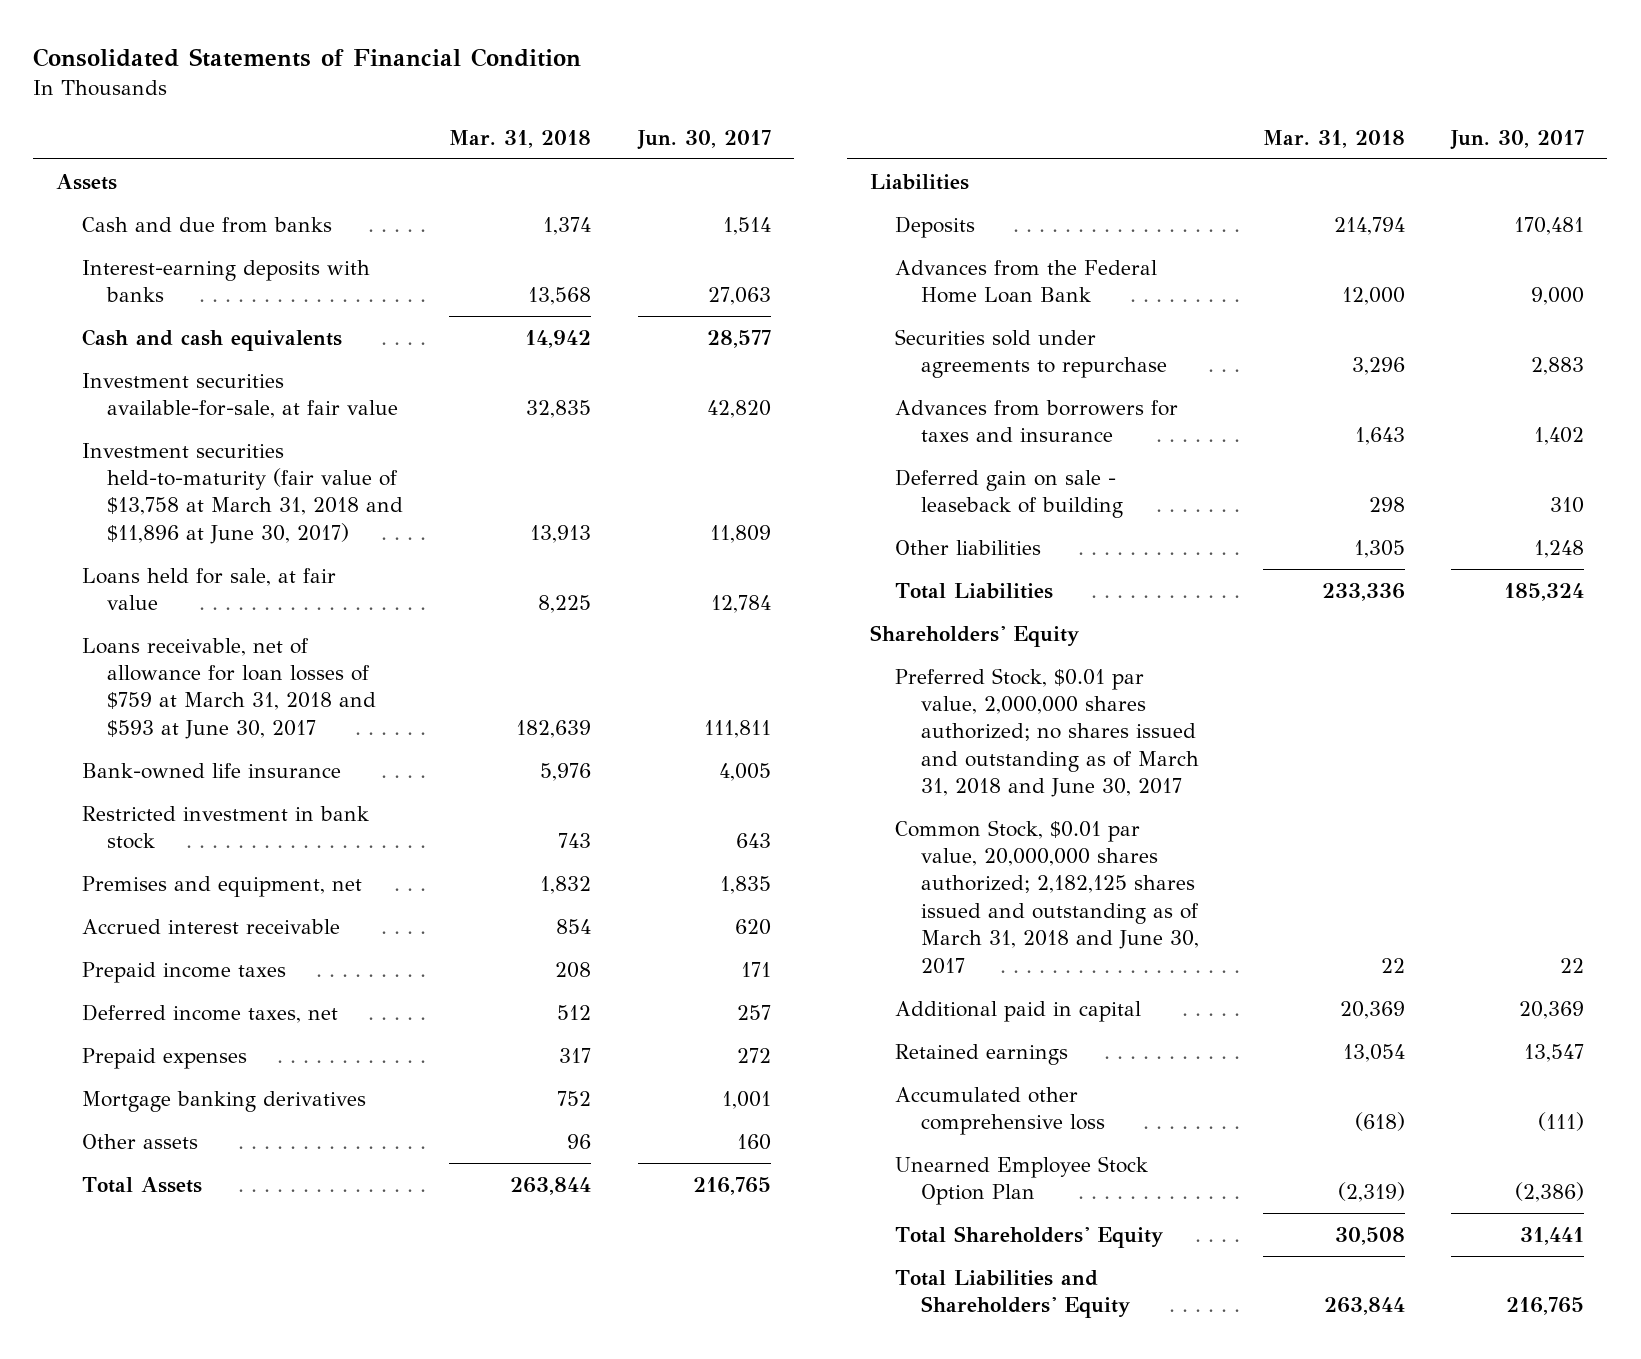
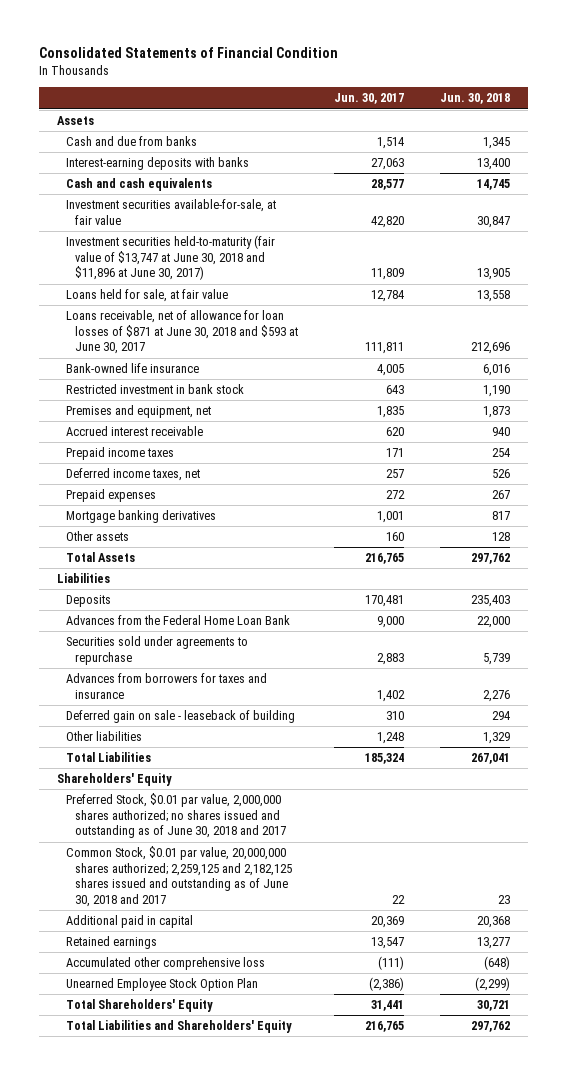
- | Mar. 31, 2018 | Jun. 30, 2017
+ | Jun. 30, 2017 | Jun. 30, 2018
- Investment securities held-to-maturity (fair value of $13,758 at March 31, 2018 and $11,896 at June 30, 2017) | 13,913 | 11,809
+ Investment securities held-to-maturity (fair value of $13,747 at June 30, 2018 and $11,896 at June 30, 2017) | 11,809 | 13,905
- Loans receivable, net of allowance for loan losses of $759 at March 31, 2018 and $593 at June 30, 2017 | 182,639 | 111,811
+ Loans receivable, net of allowance for loan losses of $871 at June 30, 2018 and $593 at June 30, 2017 | 111,811 | 212,696
- Preferred Stock, $0.01 par value, 2,000,000 shares authorized; no shares issued and outstanding as of March 31, 2018 and June 30, 2017
- Common Stock, $0.01 par value, 20,000,000 shares authorized; 2,182,125 shares issued and outstanding as of March 31, 2018 and June 30, 2017 | 22 | 22
+ Preferred Stock, $0.01 par value, 2,000,000 shares authorized; no shares issued and outstanding as of June 30, 2018 and 2017
+ Common Stock, $0.01 par value, 20,000,000 shares authorized; 2,259,125 and 2,182,125 shares issued and outstanding as of June 30, 2018 and 2017 | 22 | 23

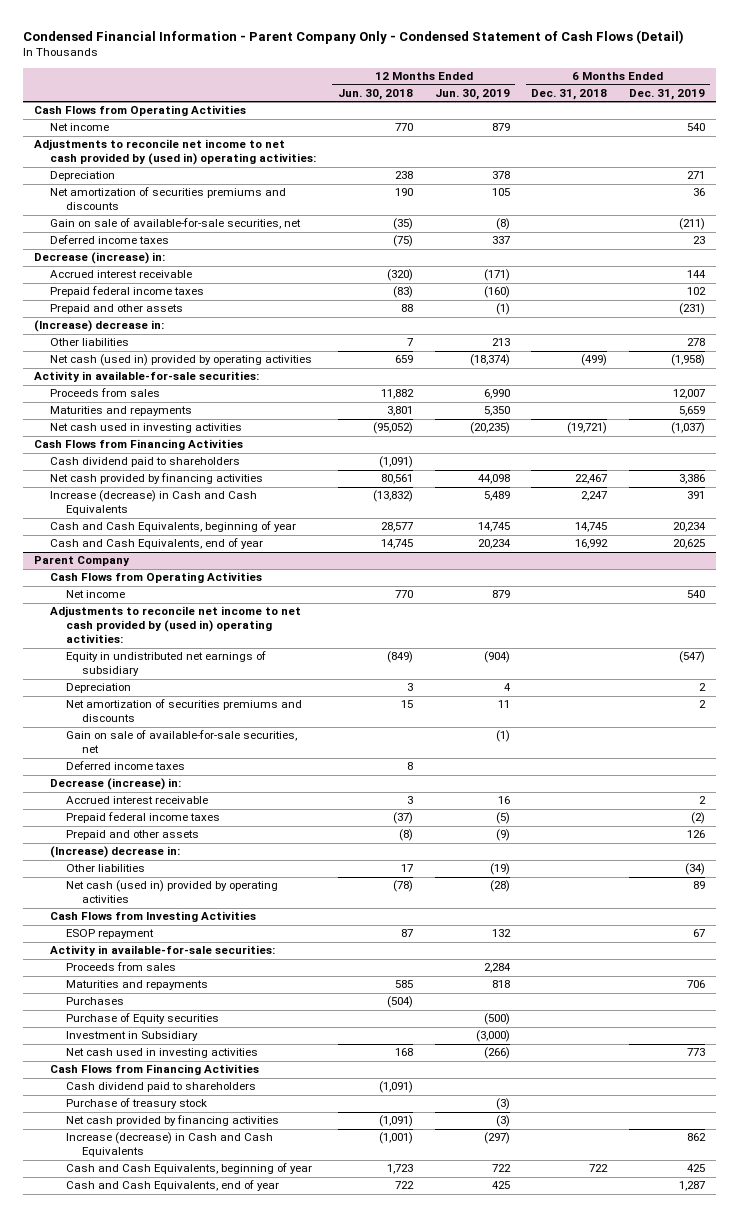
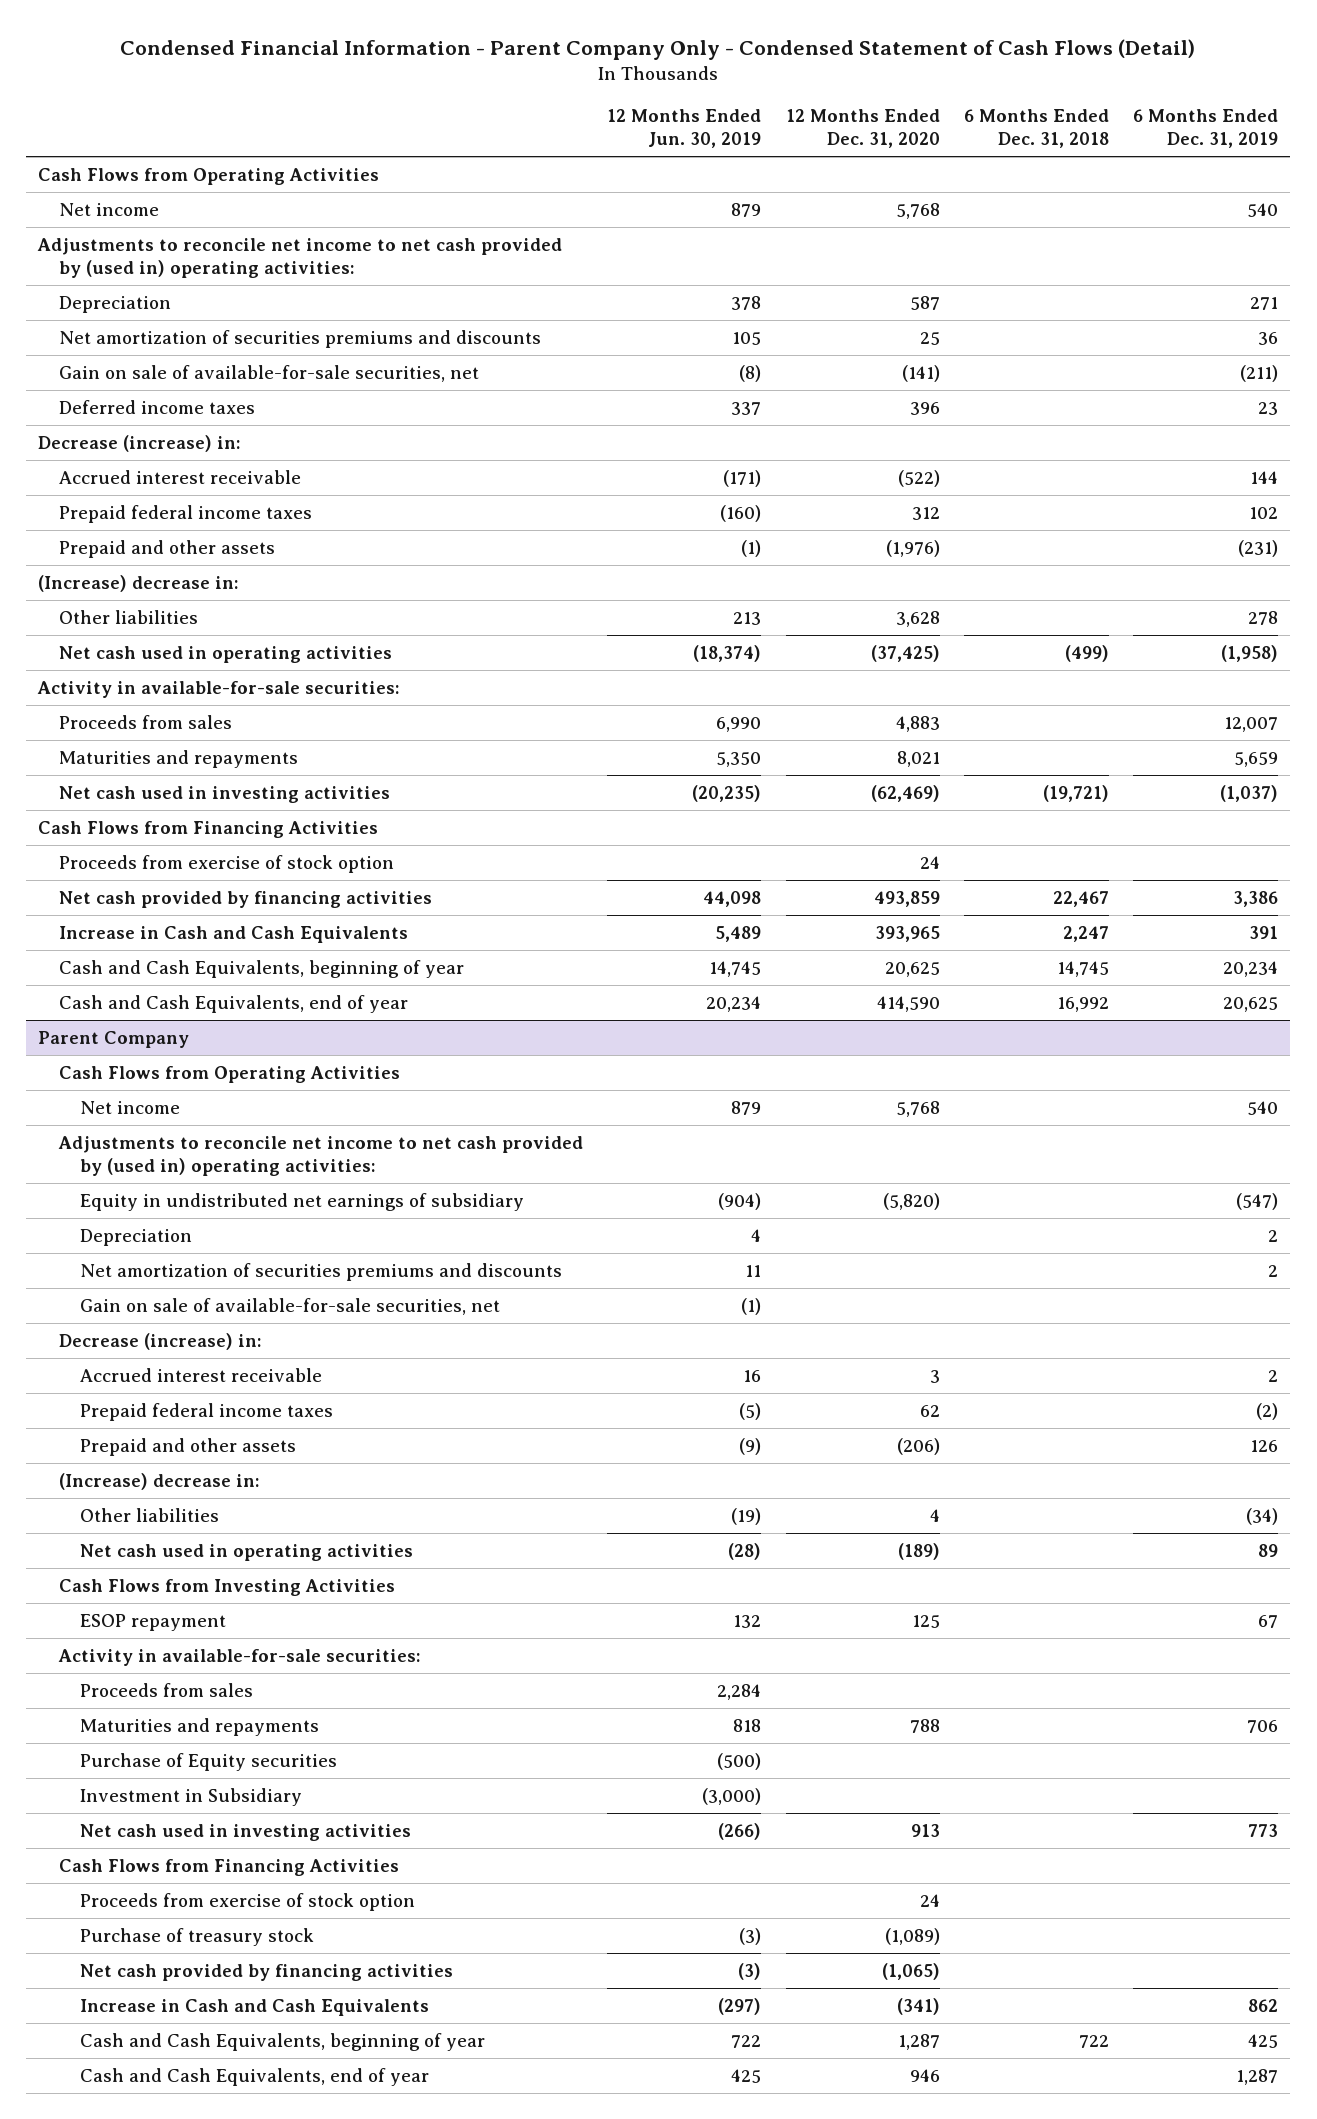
- | 12 Months Ended Jun. 30, 2018 | 12 Months Ended Jun. 30, 2019 | 6 Months Ended Dec. 31, 2018 | 6 Months Ended Dec. 31, 2019
+ | 12 Months Ended Jun. 30, 2019 | 12 Months Ended Dec. 31, 2020 | 6 Months Ended Dec. 31, 2018 | 6 Months Ended Dec. 31, 2019
- Net cash (used in) provided by operating activities | 659 | (18,374) | (499) | (1,958)
+ Net cash used in operating activities | (18,374) | (37,425) | (499) | (1,958)
- Cash dividend paid to shareholders | (1,091) | | |
+ Proceeds from exercise of stock option | | 24 | |
- Increase (decrease) in Cash and Cash Equivalents | (13,832) | 5,489 | 2,247 | 391
+ Increase in Cash and Cash Equivalents | 5,489 | 393,965 | 2,247 | 391
@ Parent Company
- Deferred income taxes | 8 | | |
- Net cash (used in) provided by operating activities | (78) | (28) | | 89
+ Net cash used in operating activities | (28) | (189) | | 89
- Purchases | (504) | | |
- Cash dividend paid to shareholders | (1,091) | | |
+ Proceeds from exercise of stock option | | 24 | |
- Increase (decrease) in Cash and Cash Equivalents | (1,001) | (297) | | 862
+ Increase in Cash and Cash Equivalents | (297) | (341) | | 862

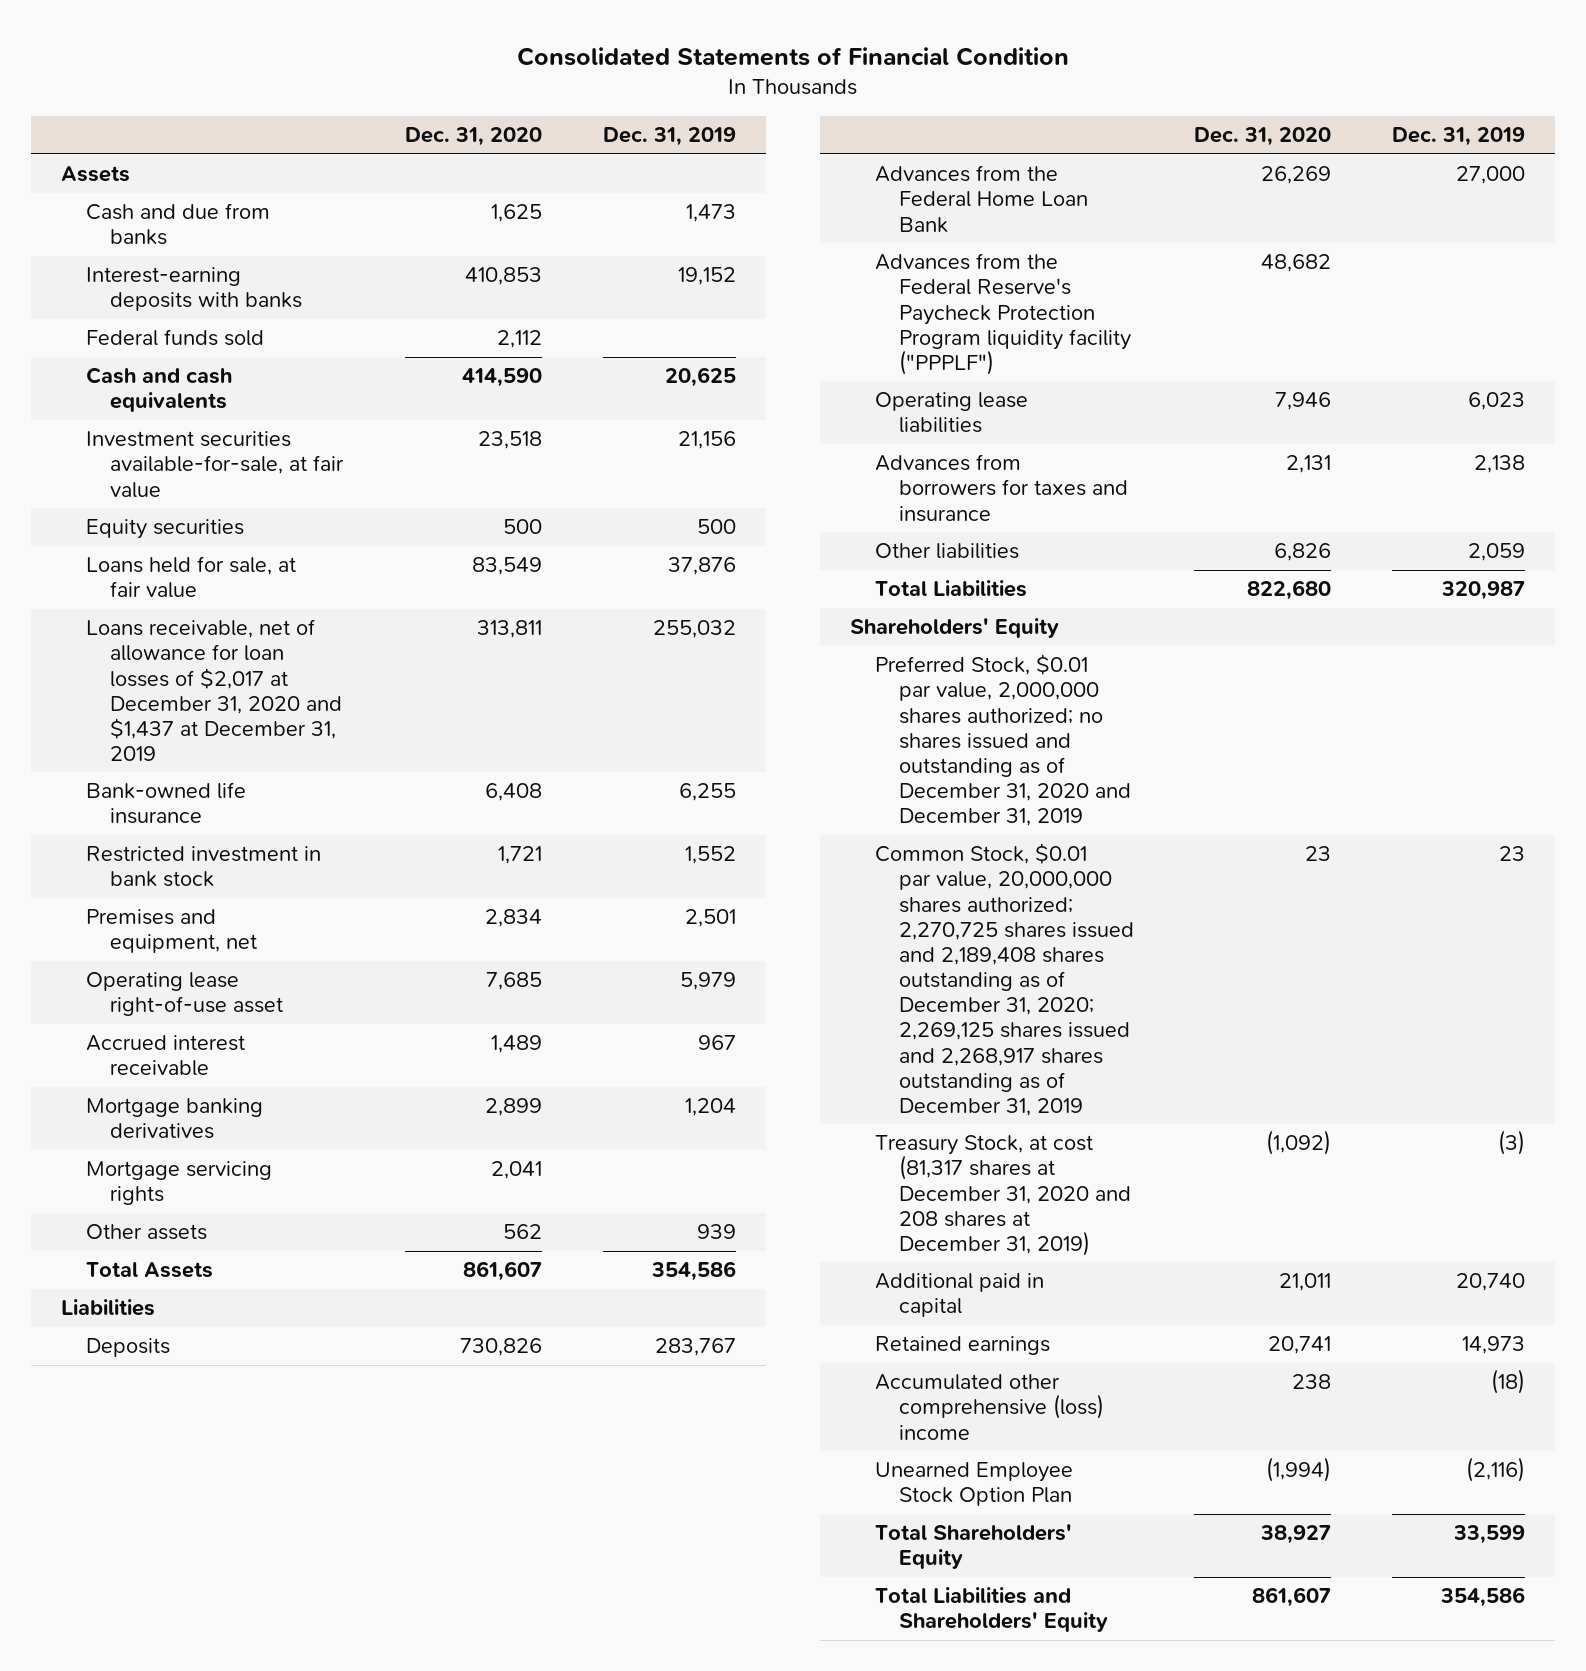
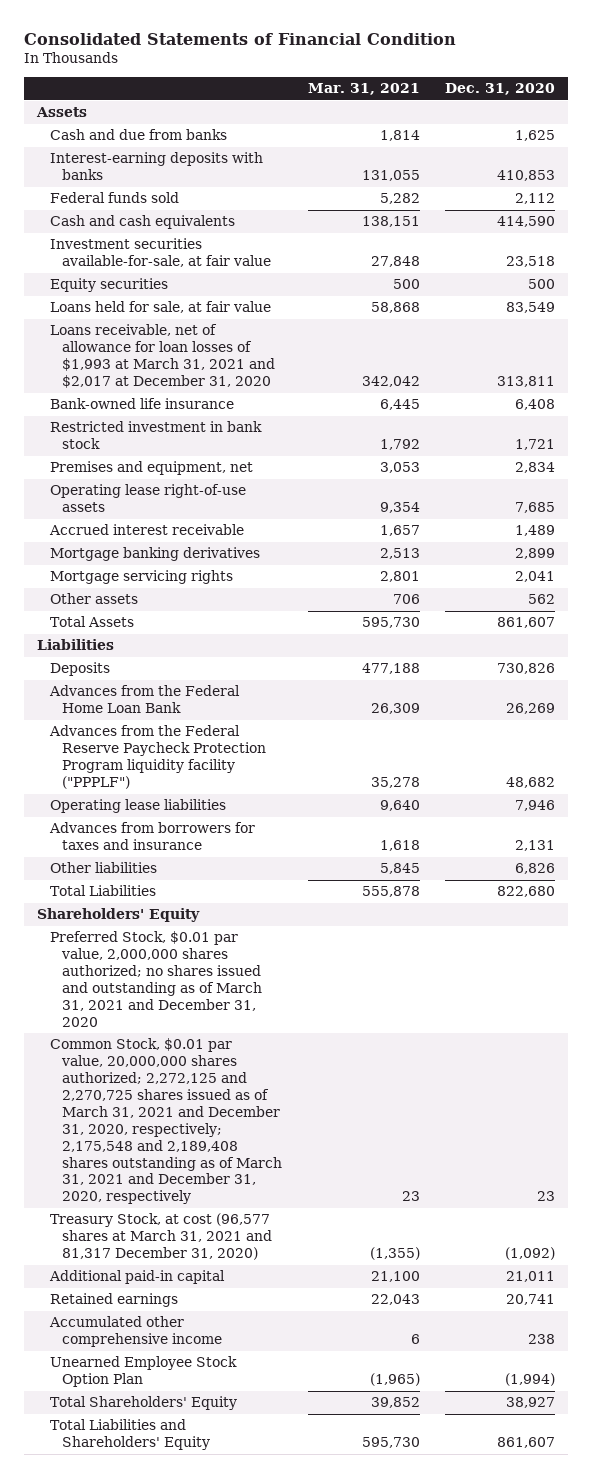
- | Dec. 31, 2020 | Dec. 31, 2019
+ | Mar. 31, 2021 | Dec. 31, 2020
- Loans receivable, net of allowance for loan losses of $2,017 at December 31, 2020 and $1,437 at December 31, 2019 | 313,811 | 255,032
+ Loans receivable, net of allowance for loan losses of $1,993 at March 31, 2021 and $2,017 at December 31, 2020 | 342,042 | 313,811
- Operating lease right-of-use asset | 7,685 | 5,979
+ Operating lease right-of-use assets | 9,354 | 7,685
- Advances from the Federal Reserve's Paycheck Protection Program liquidity facility ("PPPLF") | 48,682 |
+ Advances from the Federal Reserve Paycheck Protection Program liquidity facility ("PPPLF") | 35,278 | 48,682
- Preferred Stock, $0.01 par value, 2,000,000 shares authorized; no shares issued and outstanding as of December 31, 2020 and December 31, 2019
- Common Stock, $0.01 par value, 20,000,000 shares authorized; 2,270,725 shares issued and 2,189,408 shares outstanding as of December 31, 2020; 2,269,125 shares issued and 2,268,917 shares outstanding as of December 31, 2019 | 23 | 23
- Treasury Stock, at cost (81,317 shares at December 31, 2020 and 208 shares at December 31, 2019) | (1,092) | (3)
- Additional paid in capital | 21,011 | 20,740
+ Preferred Stock, $0.01 par value, 2,000,000 shares authorized; no shares issued and outstanding as of March 31, 2021 and December 31, 2020
+ Common Stock, $0.01 par value, 20,000,000 shares authorized; 2,272,125 and 2,270,725 shares issued as of March 31, 2021 and December 31, 2020, respectively; 2,175,548 and 2,189,408 shares outstanding as of March 31, 2021 and December 31, 2020, respectively | 23 | 23
+ Treasury Stock, at cost (96,577 shares at March 31, 2021 and 81,317 December 31, 2020) | (1,355) | (1,092)
+ Additional paid-in capital | 21,100 | 21,011
- Accumulated other comprehensive (loss) income | 238 | (18)
+ Accumulated other comprehensive income | 6 | 238

